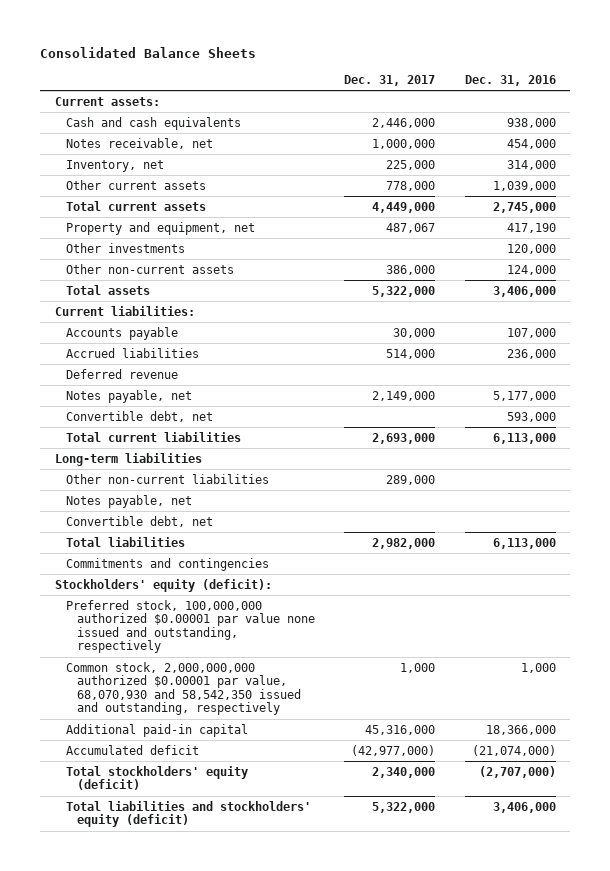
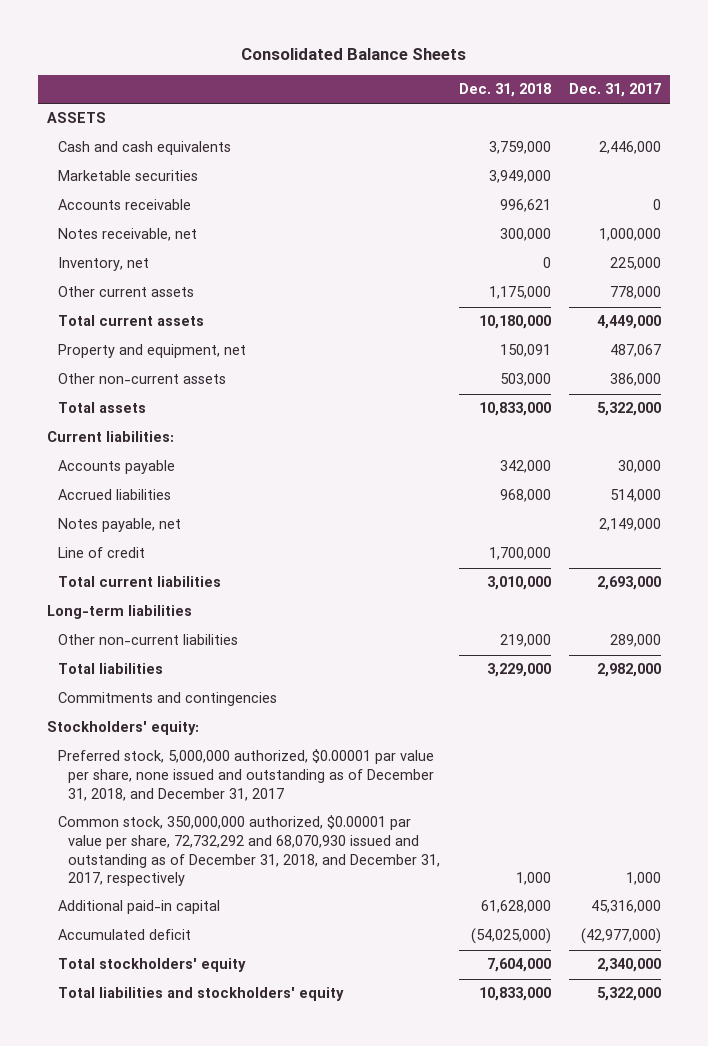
- | Dec. 31, 2017 | Dec. 31, 2016
+ | Dec. 31, 2018 | Dec. 31, 2017
- Current assets:
+ ASSETS
+ Marketable securities | 3,949,000 |
+ Accounts receivable | 996,621 | 0
- Other investments | | 120,000
- Deferred revenue
- Convertible debt, net | | 593,000
+ Line of credit | 1,700,000 |
- Notes payable, net
- Convertible debt, net
- Stockholders' equity (deficit):
- Preferred stock, 100,000,000 authorized $0.00001 par value none issued and outstanding, respectively
- Common stock, 2,000,000,000 authorized $0.00001 par value, 68,070,930 and 58,542,350 issued and outstanding, respectively | 1,000 | 1,000
+ Stockholders' equity:
+ Preferred stock, 5,000,000 authorized, $0.00001 par value per share, none issued and outstanding as of December 31, 2018, and December 31, 2017
+ Common stock, 350,000,000 authorized, $0.00001 par value per share, 72,732,292 and 68,070,930 issued and outstanding as of December 31, 2018, and December 31, 2017, respectively | 1,000 | 1,000
- Total stockholders' equity (deficit) | 2,340,000 | (2,707,000)
- Total liabilities and stockholders' equity (deficit) | 5,322,000 | 3,406,000
+ Total stockholders' equity | 7,604,000 | 2,340,000
+ Total liabilities and stockholders' equity | 10,833,000 | 5,322,000

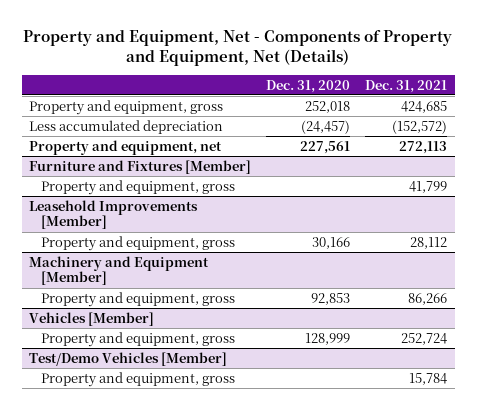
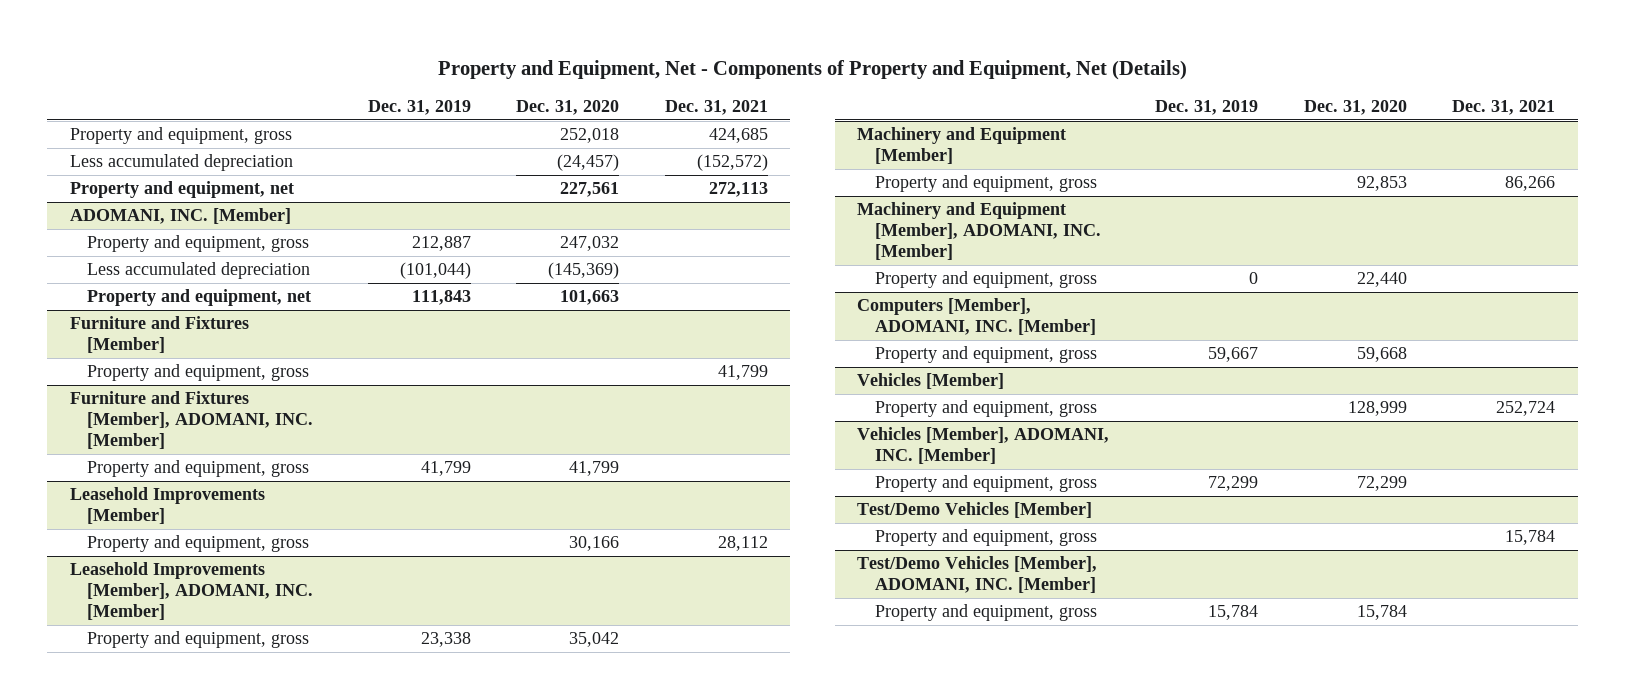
- | Dec. 31, 2020 | Dec. 31, 2021
+ | Dec. 31, 2019 | Dec. 31, 2020 | Dec. 31, 2021
+ ADOMANI, INC. [Member]
+ Property and equipment, gross | 212,887 | 247,032 |
+ Less accumulated depreciation | (101,044) | (145,369) |
+ Property and equipment, net | 111,843 | 101,663 |
+ Furniture and Fixtures [Member], ADOMANI, INC. [Member]
+ Property and equipment, gross | 41,799 | 41,799 |
+ Leasehold Improvements [Member], ADOMANI, INC. [Member]
+ Property and equipment, gross | 23,338 | 35,042 |
+ Machinery and Equipment [Member], ADOMANI, INC. [Member]
+ Property and equipment, gross | 0 | 22,440 |
+ Computers [Member], ADOMANI, INC. [Member]
+ Property and equipment, gross | 59,667 | 59,668 |
+ Vehicles [Member], ADOMANI, INC. [Member]
+ Property and equipment, gross | 72,299 | 72,299 |
+ Test/Demo Vehicles [Member], ADOMANI, INC. [Member]
+ Property and equipment, gross | 15,784 | 15,784 |

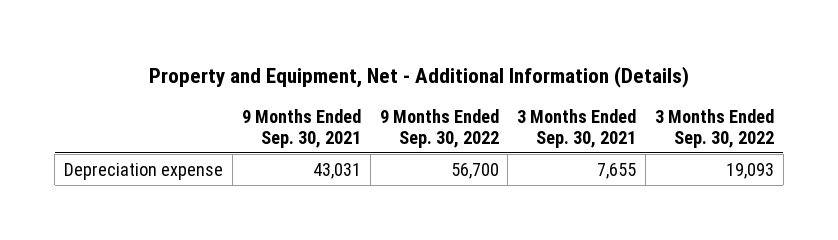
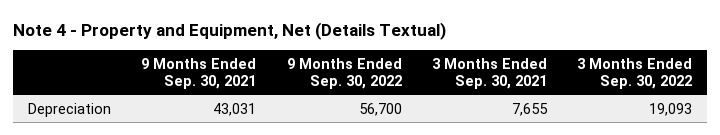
- Property and Equipment, Net - Additional Information (Details)
+ Note 4 - Property and Equipment, Net (Details Textual)
- Depreciation expense | 43,031 | 56,700 | 7,655 | 19,093
+ Depreciation | 43,031 | 56,700 | 7,655 | 19,093

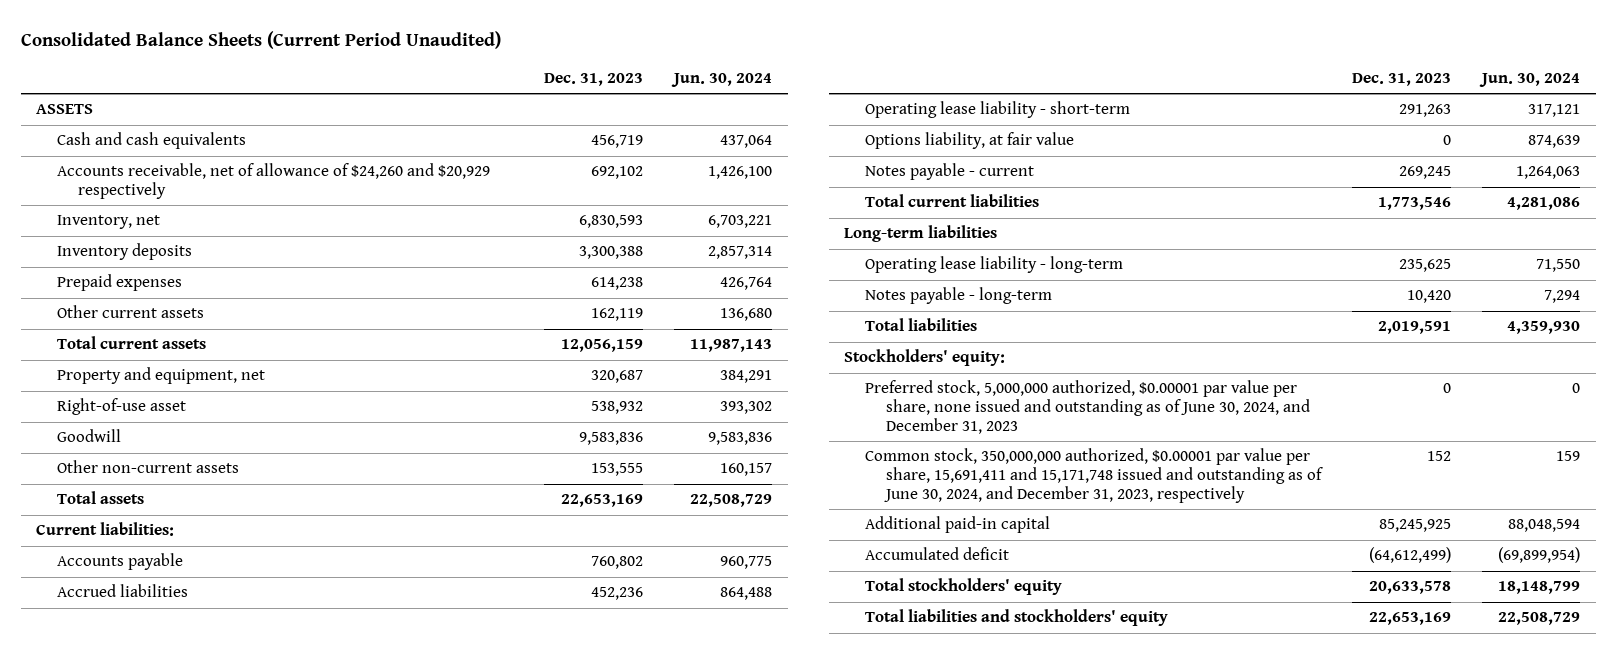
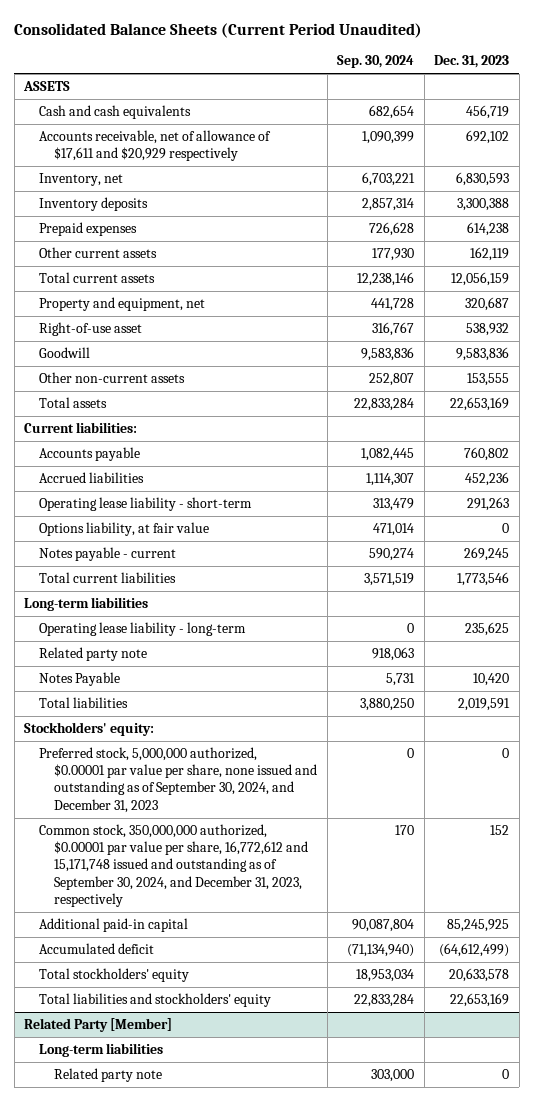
- | Dec. 31, 2023 | Jun. 30, 2024
+ | Sep. 30, 2024 | Dec. 31, 2023
- Accounts receivable, net of allowance of $24,260 and $20,929 respectively | 692,102 | 1,426,100
+ Accounts receivable, net of allowance of $17,611 and $20,929 respectively | 1,090,399 | 692,102
- Notes payable - long-term | 10,420 | 7,294
+ Related party note | 918,063 |
+ Notes Payable | 5,731 | 10,420
- Preferred stock, 5,000,000 authorized, $0.00001 par value per share, none issued and outstanding as of June 30, 2024, and December 31, 2023 | 0 | 0
- Common stock, 350,000,000 authorized, $0.00001 par value per share, 15,691,411 and 15,171,748 issued and outstanding as of June 30, 2024, and December 31, 2023, respectively | 152 | 159
+ Preferred stock, 5,000,000 authorized, $0.00001 par value per share, none issued and outstanding as of September 30, 2024, and December 31, 2023 | 0 | 0
+ Common stock, 350,000,000 authorized, $0.00001 par value per share, 16,772,612 and 15,171,748 issued and outstanding as of September 30, 2024, and December 31, 2023, respectively | 170 | 152
+ Related Party [Member]
+ Long-term liabilities
+ Related party note | 303,000 | 0

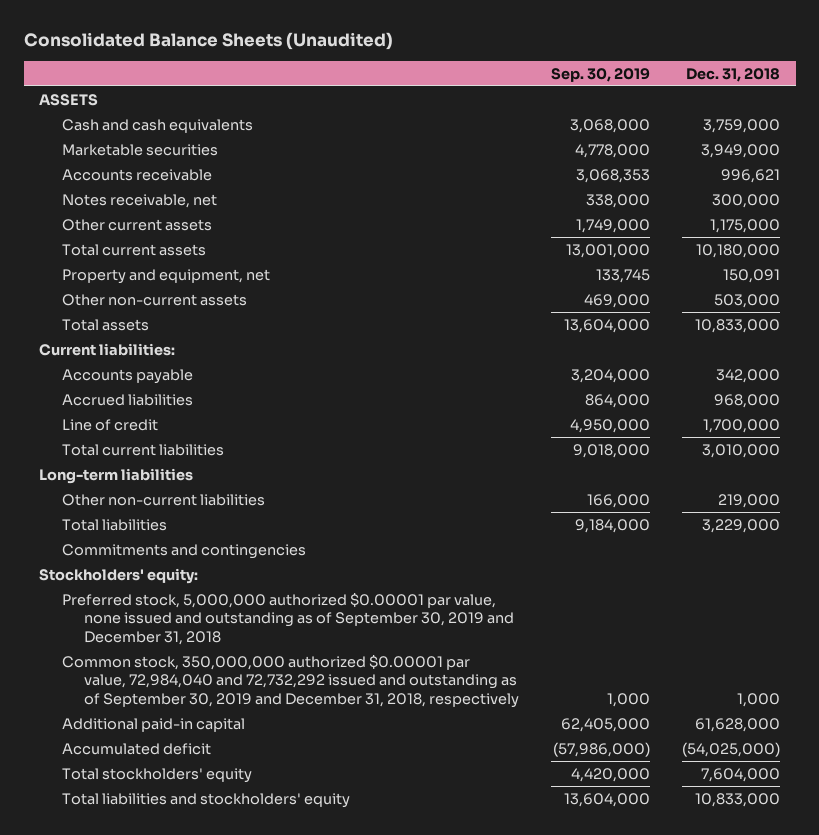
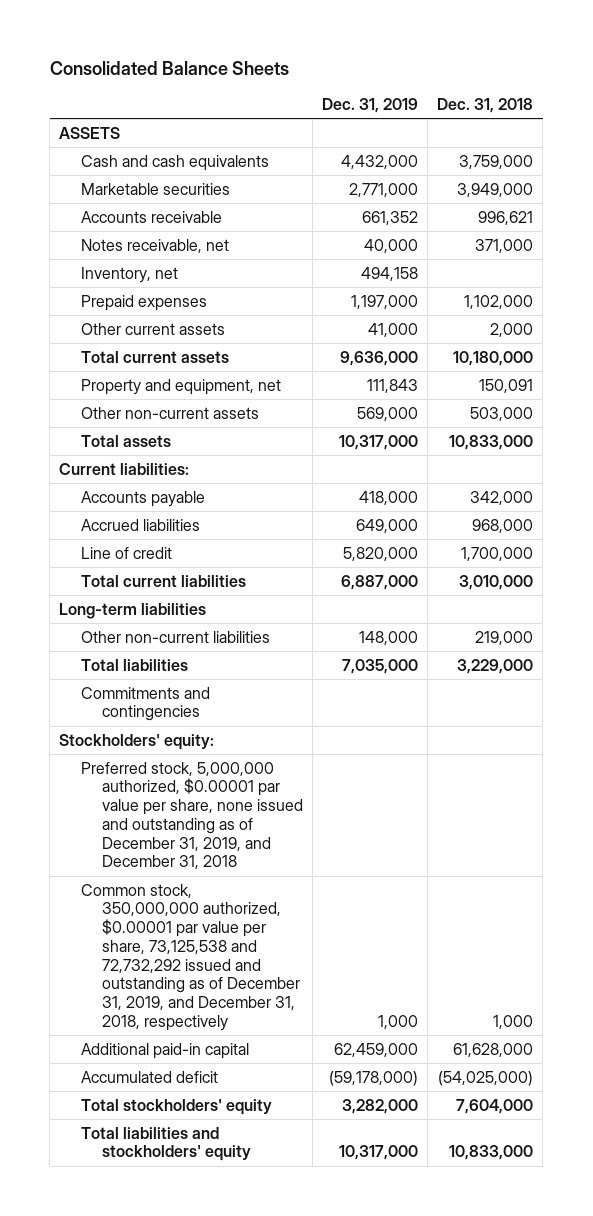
- Consolidated Balance Sheets (Unaudited)
+ Consolidated Balance Sheets
- | Sep. 30, 2019 | Dec. 31, 2018
+ | Dec. 31, 2019 | Dec. 31, 2018
- Notes receivable, net | 338,000 | 300,000
- Other current assets | 1,749,000 | 1,175,000
+ Notes receivable, net | 40,000 | 371,000
+ Inventory, net | 494,158 |
+ Prepaid expenses | 1,197,000 | 1,102,000
+ Other current assets | 41,000 | 2,000
- Preferred stock, 5,000,000 authorized $0.00001 par value, none issued and outstanding as of September 30, 2019 and December 31, 2018
- Common stock, 350,000,000 authorized $0.00001 par value, 72,984,040 and 72,732,292 issued and outstanding as of September 30, 2019 and December 31, 2018, respectively | 1,000 | 1,000
+ Preferred stock, 5,000,000 authorized, $0.00001 par value per share, none issued and outstanding as of December 31, 2019, and December 31, 2018
+ Common stock, 350,000,000 authorized, $0.00001 par value per share, 73,125,538 and 72,732,292 issued and outstanding as of December 31, 2019, and December 31, 2018, respectively | 1,000 | 1,000

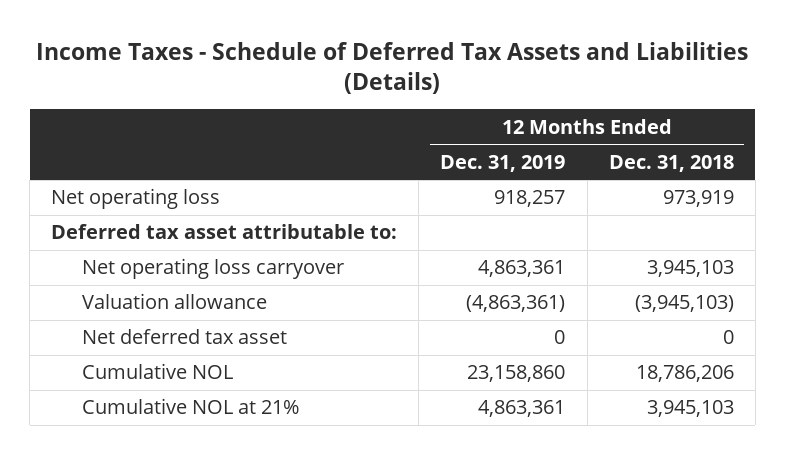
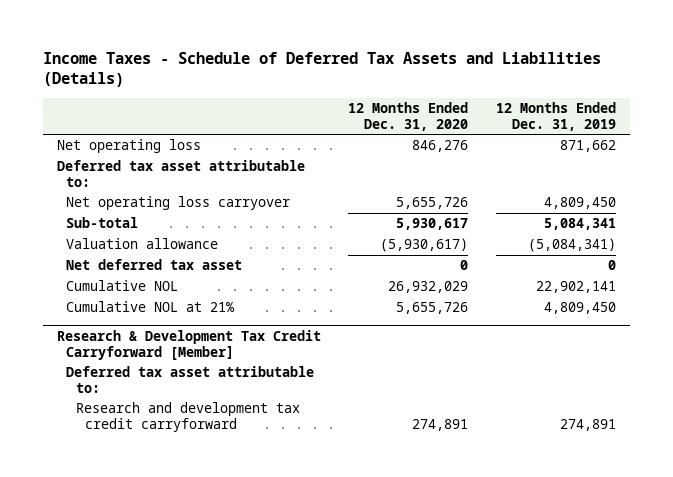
- | 12 Months Ended Dec. 31, 2019 | 12 Months Ended Dec. 31, 2018
+ | 12 Months Ended Dec. 31, 2020 | 12 Months Ended Dec. 31, 2019
- Net operating loss | 918,257 | 973,919
+ Net operating loss | 846,276 | 871,662
- Net operating loss carryover | 4,863,361 | 3,945,103
- Valuation allowance | (4,863,361) | (3,945,103)
+ Net operating loss carryover | 5,655,726 | 4,809,450
+ Sub-total | 5,930,617 | 5,084,341
+ Valuation allowance | (5,930,617) | (5,084,341)
- Cumulative NOL | 23,158,860 | 18,786,206
- Cumulative NOL at 21% | 4,863,361 | 3,945,103
+ Cumulative NOL | 26,932,029 | 22,902,141
+ Cumulative NOL at 21% | 5,655,726 | 4,809,450
+ Research & Development Tax Credit Carryforward [Member]
+ Deferred tax asset attributable to:
+ Research and development tax credit carryforward | 274,891 | 274,891

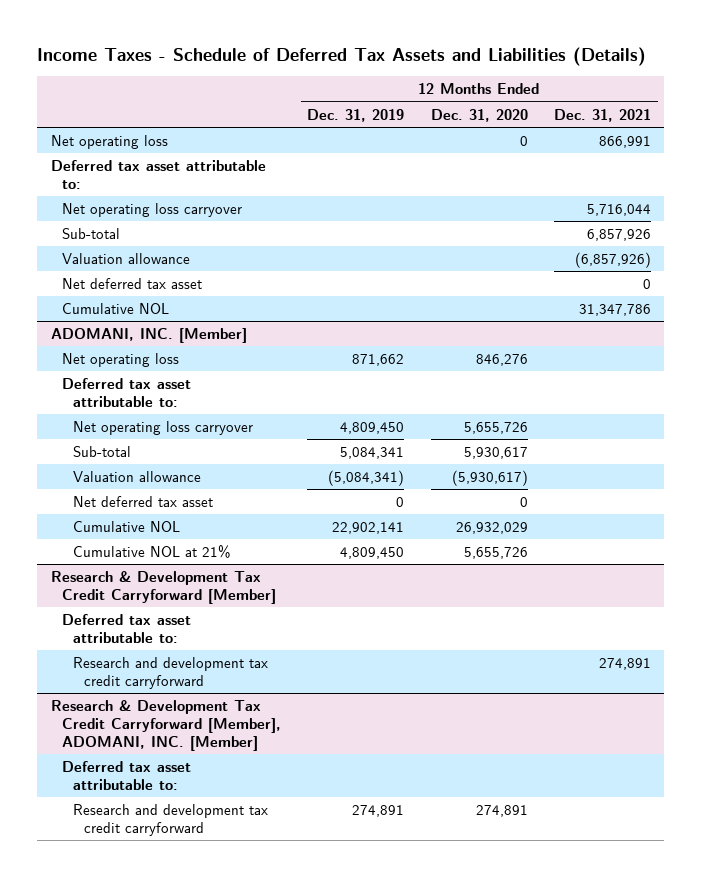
- | 12 Months Ended Dec. 31, 2020 | 12 Months Ended Dec. 31, 2019
+ | 12 Months Ended Dec. 31, 2019 | 12 Months Ended Dec. 31, 2020 | 12 Months Ended Dec. 31, 2021
+ Net operating loss | | 0 | 866,991
+ Deferred tax asset attributable to:
+ Net operating loss carryover | | | 5,716,044
+ Sub-total | | | 6,857,926
+ Valuation allowance | | | (6,857,926)
+ Net deferred tax asset | | | 0
+ Cumulative NOL | | | 31,347,786
+ ADOMANI, INC. [Member]
@ Research & Development Tax Credit Carryforward [Member]
+ Research and development tax credit carryforward | | | 274,891
+ Research & Development Tax Credit Carryforward [Member], ADOMANI, INC. [Member]
+ Deferred tax asset attributable to:

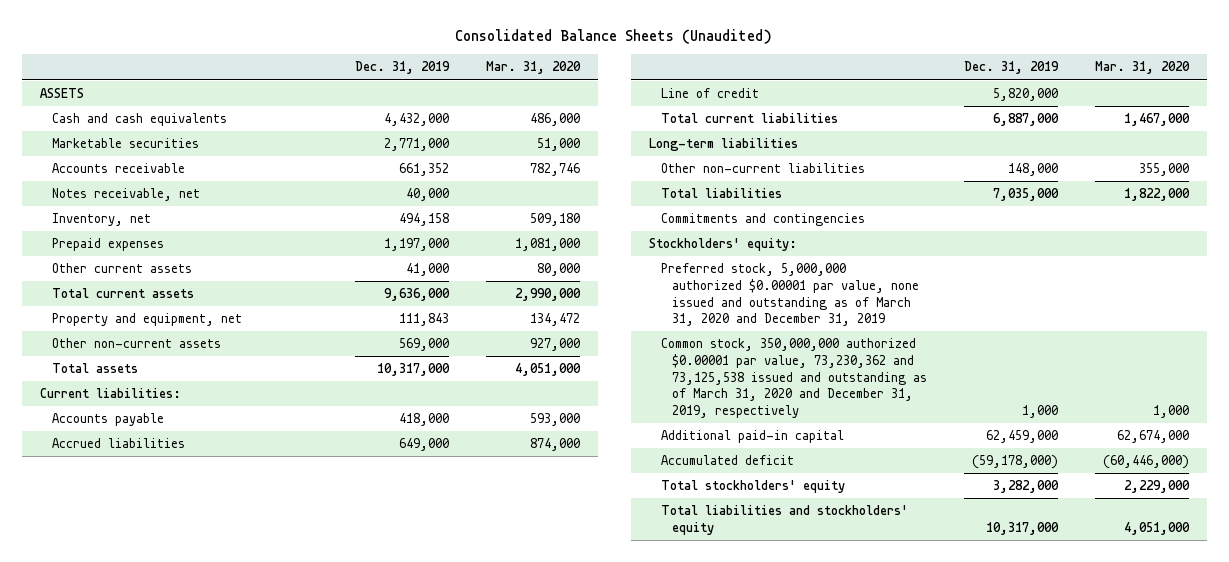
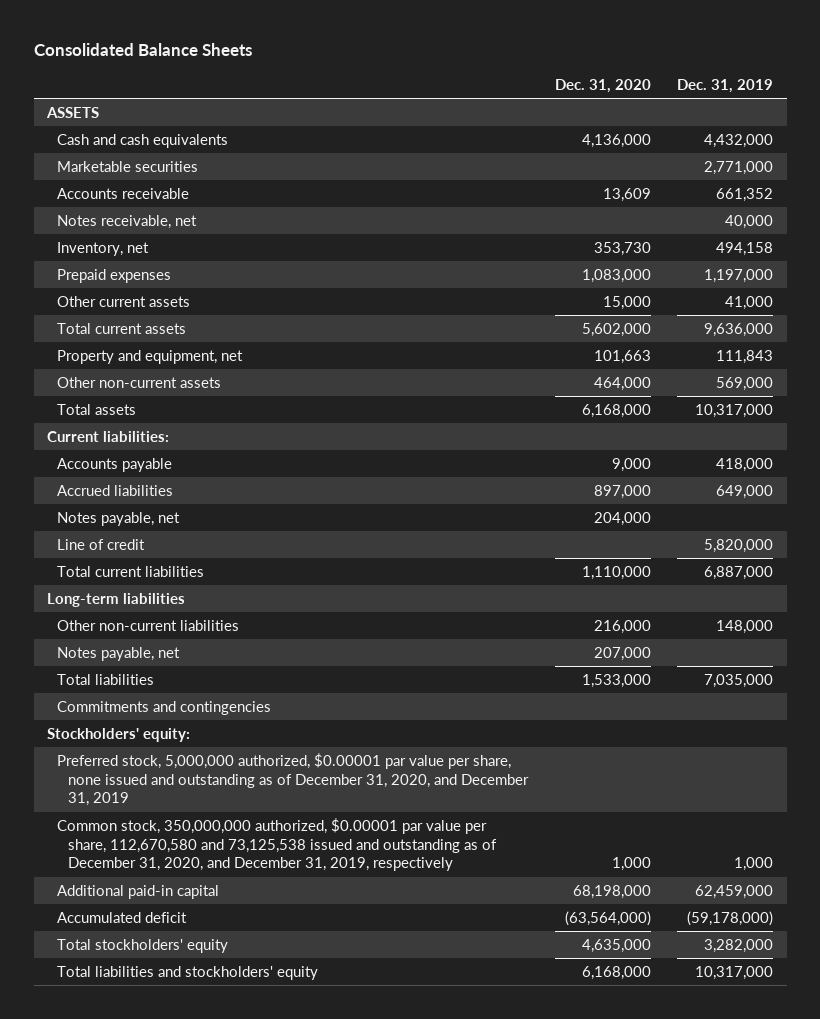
- Consolidated Balance Sheets (Unaudited)
+ Consolidated Balance Sheets
- | Dec. 31, 2019 | Mar. 31, 2020
+ | Dec. 31, 2020 | Dec. 31, 2019
+ Notes payable, net | 204,000 |
+ Notes payable, net | 207,000 |
- Preferred stock, 5,000,000 authorized $0.00001 par value, none issued and outstanding as of March 31, 2020 and December 31, 2019
- Common stock, 350,000,000 authorized $0.00001 par value, 73,230,362 and 73,125,538 issued and outstanding as of March 31, 2020 and December 31, 2019, respectively | 1,000 | 1,000
+ Preferred stock, 5,000,000 authorized, $0.00001 par value per share, none issued and outstanding as of December 31, 2020, and December 31, 2019
+ Common stock, 350,000,000 authorized, $0.00001 par value per share, 112,670,580 and 73,125,538 issued and outstanding as of December 31, 2020, and December 31, 2019, respectively | 1,000 | 1,000

